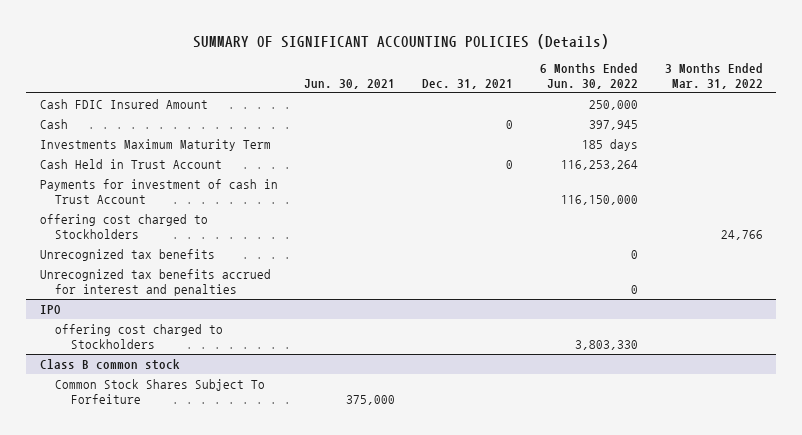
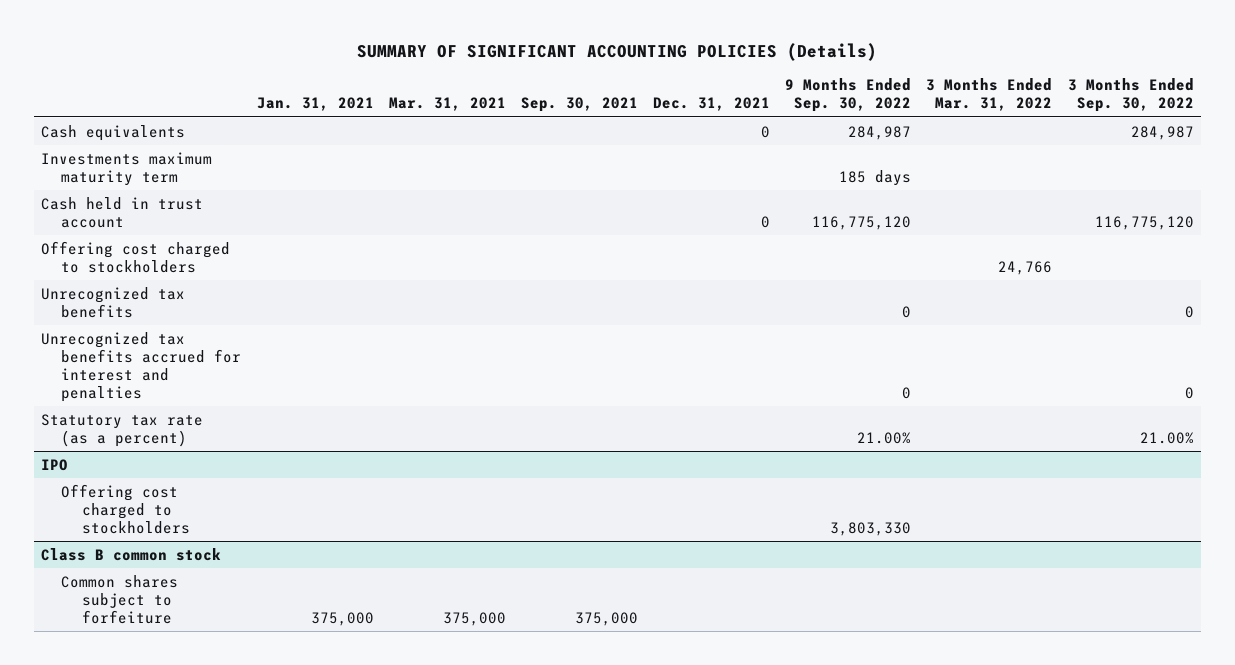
- | Jun. 30, 2021 | Dec. 31, 2021 | 6 Months Ended Jun. 30, 2022 | 3 Months Ended Mar. 31, 2022
+ | Jan. 31, 2021 | Mar. 31, 2021 | Sep. 30, 2021 | Dec. 31, 2021 | 9 Months Ended Sep. 30, 2022 | 3 Months Ended Mar. 31, 2022 | 3 Months Ended Sep. 30, 2022
- Cash FDIC Insured Amount | | | 250,000 |
- Cash | | 0 | 397,945 |
- Investments Maximum Maturity Term | | | 185 days |
- Cash Held in Trust Account | | 0 | 116,253,264 |
- Payments for investment of cash in Trust Account | | | 116,150,000 |
- offering cost charged to Stockholders | | | | 24,766
+ Cash equivalents | | | | 0 | 284,987 | | 284,987
+ Investments maximum maturity term | | | | | 185 days | |
+ Cash held in trust account | | | | 0 | 116,775,120 | | 116,775,120
+ Offering cost charged to stockholders | | | | | | 24,766 |
+ Statutory tax rate (as a percent) | | | | | 21.00% | | 21.00%
@ IPO
- offering cost charged to Stockholders | | | 3,803,330 |
+ Offering cost charged to stockholders | | | | | 3,803,330 | |
@ Class B common stock
- Common Stock Shares Subject To Forfeiture | 375,000 | | |
+ Common shares subject to forfeiture | 375,000 | 375,000 | 375,000 | | | |

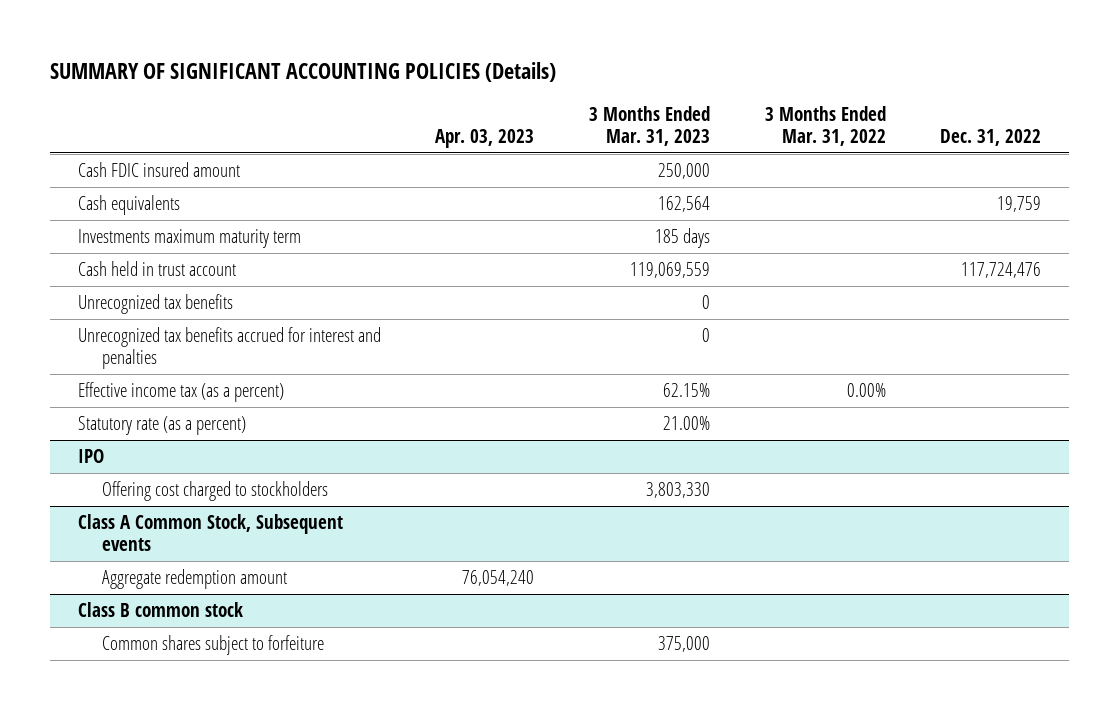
- | Jan. 31, 2021 | Mar. 31, 2021 | Sep. 30, 2021 | Dec. 31, 2021 | 9 Months Ended Sep. 30, 2022 | 3 Months Ended Mar. 31, 2022 | 3 Months Ended Sep. 30, 2022
+ | Apr. 03, 2023 | 3 Months Ended Mar. 31, 2023 | 3 Months Ended Mar. 31, 2022 | Dec. 31, 2022
+ Cash FDIC insured amount | | 250,000 | |
- Offering cost charged to stockholders | | | | | | 24,766 |
- Statutory tax rate (as a percent) | | | | | 21.00% | | 21.00%
+ Effective income tax (as a percent) | | 62.15% | 0.00% |
+ Statutory rate (as a percent) | | 21.00% | |
+ Class A Common Stock, Subsequent events
+ Aggregate redemption amount | 76,054,240 | | |

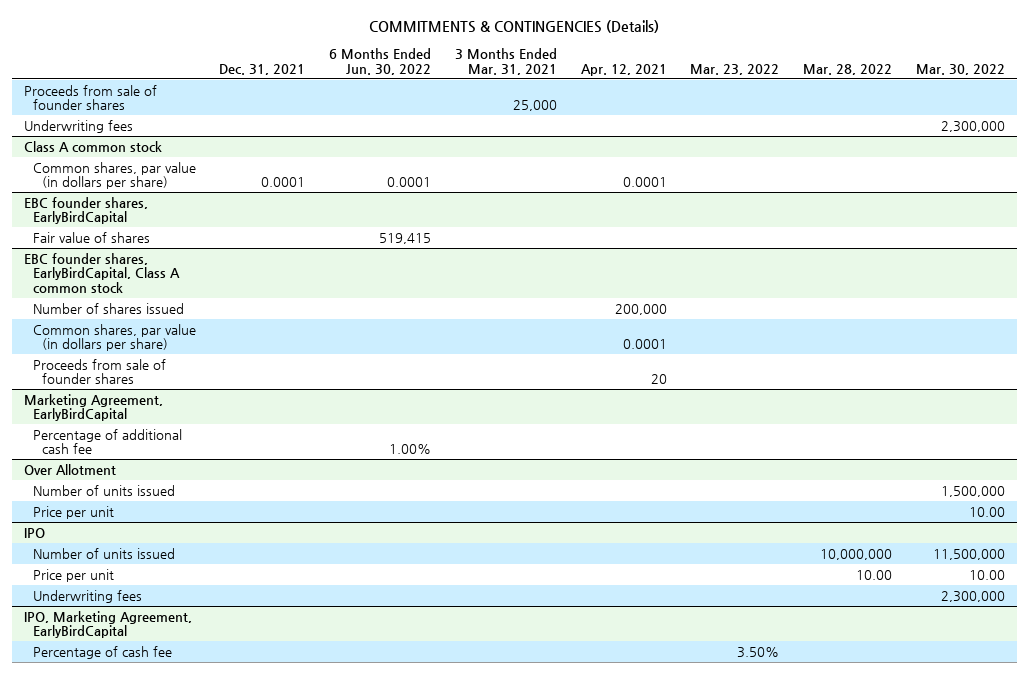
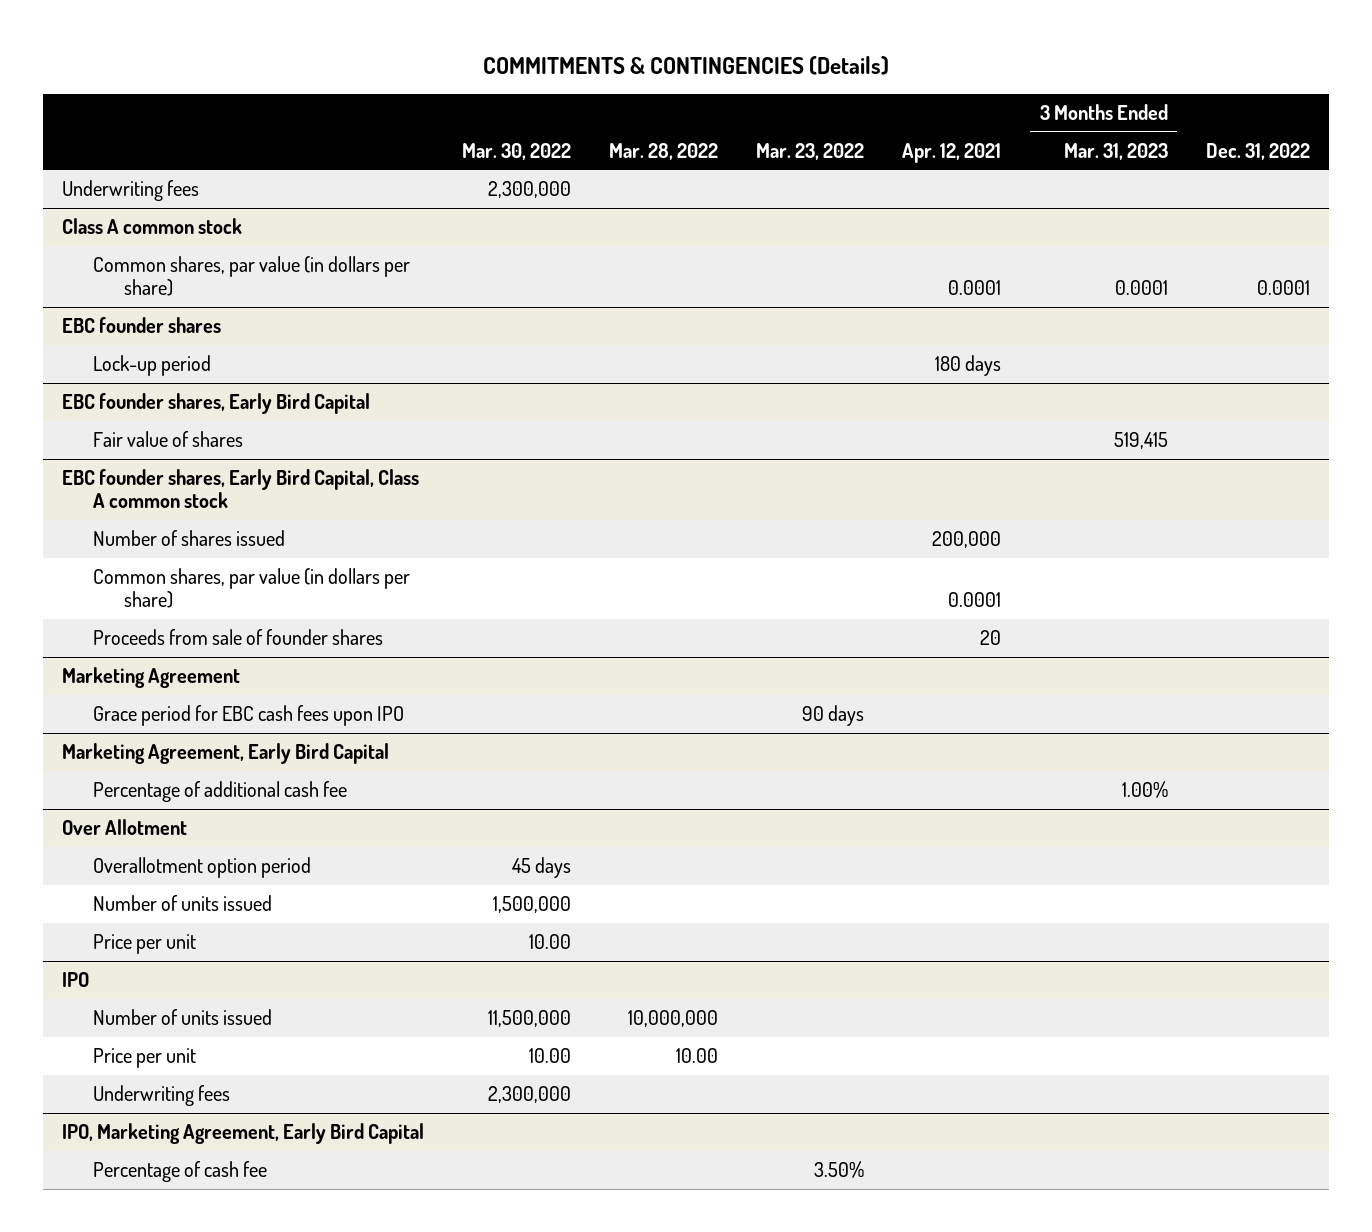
- | Dec. 31, 2021 | 6 Months Ended Jun. 30, 2022 | 3 Months Ended Mar. 31, 2021 | Apr. 12, 2021 | Mar. 23, 2022 | Mar. 28, 2022 | Mar. 30, 2022
+ | Mar. 30, 2022 | Mar. 28, 2022 | Mar. 23, 2022 | Apr. 12, 2021 | 3 Months Ended Mar. 31, 2023 | Dec. 31, 2022
- Proceeds from sale of founder shares | | | 25,000 | | | |
- EBC founder shares, EarlyBirdCapital
- Fair value of shares | | 519,415 | | | | |
- EBC founder shares, EarlyBirdCapital, Class A common stock
+ EBC founder shares
+ Lock-up period | | | | 180 days | |
+ EBC founder shares, Early Bird Capital
+ Fair value of shares | | | | | 519,415 |
+ EBC founder shares, Early Bird Capital, Class A common stock
- Marketing Agreement, EarlyBirdCapital
- Percentage of additional cash fee | | 1.00% | | | | |
+ Marketing Agreement
+ Grace period for EBC cash fees upon IPO | | | 90 days | | |
+ Marketing Agreement, Early Bird Capital
+ Percentage of additional cash fee | | | | | 1.00% |
@ Over Allotment
+ Overallotment option period | 45 days | | | | |
- IPO, Marketing Agreement, EarlyBirdCapital
+ IPO, Marketing Agreement, Early Bird Capital

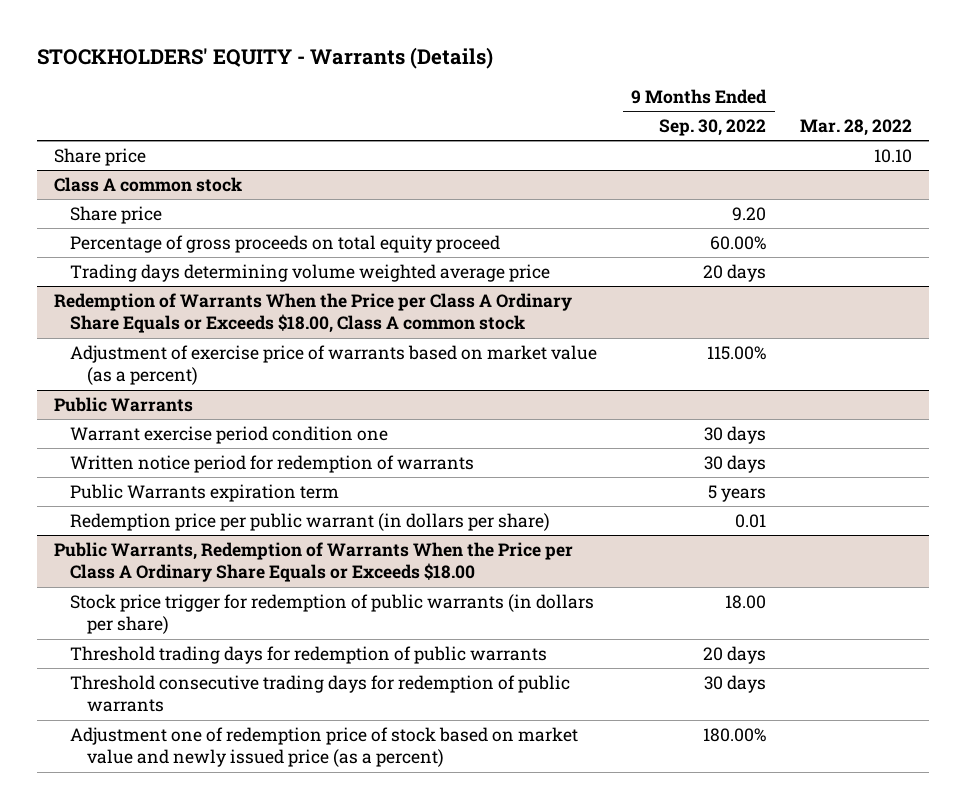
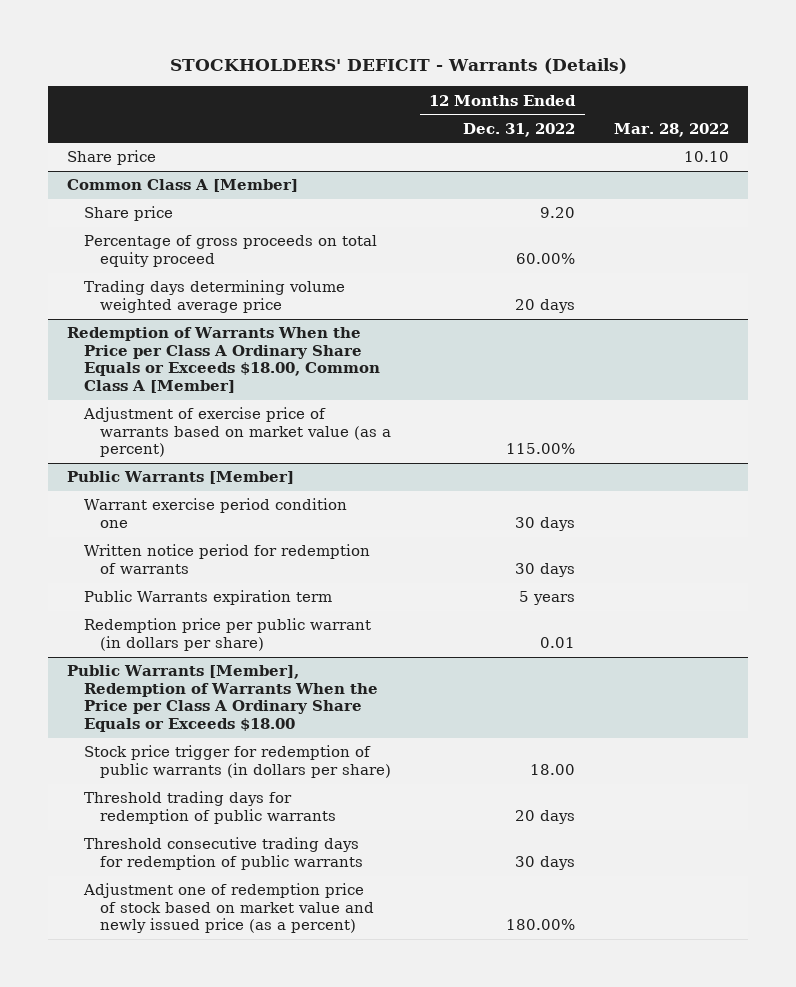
- STOCKHOLDERS' EQUITY - Warrants (Details)
+ STOCKHOLDERS' DEFICIT - Warrants (Details)
- | 9 Months Ended Sep. 30, 2022 | Mar. 28, 2022
+ | 12 Months Ended Dec. 31, 2022 | Mar. 28, 2022
- Class A common stock
+ Common Class A [Member]
- Redemption of Warrants When the Price per Class A Ordinary Share Equals or Exceeds $18.00, Class A common stock
+ Redemption of Warrants When the Price per Class A Ordinary Share Equals or Exceeds $18.00, Common Class A [Member]
- Public Warrants
+ Public Warrants [Member]
- Public Warrants, Redemption of Warrants When the Price per Class A Ordinary Share Equals or Exceeds $18.00
+ Public Warrants [Member], Redemption of Warrants When the Price per Class A Ordinary Share Equals or Exceeds $18.00

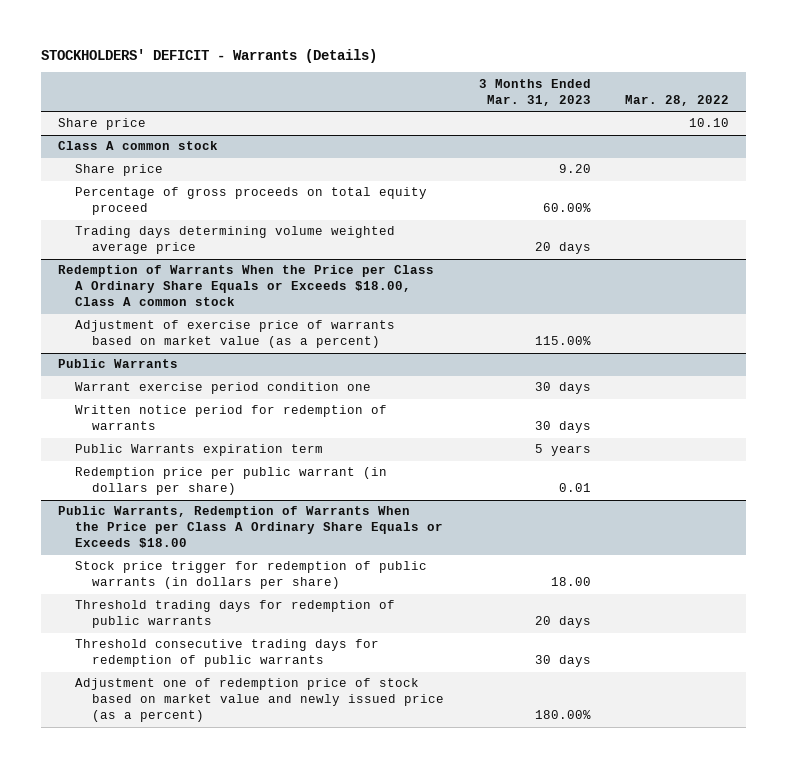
- | 12 Months Ended Dec. 31, 2022 | Mar. 28, 2022
+ | 3 Months Ended Mar. 31, 2023 | Mar. 28, 2022
- Common Class A [Member]
+ Class A common stock
- Redemption of Warrants When the Price per Class A Ordinary Share Equals or Exceeds $18.00, Common Class A [Member]
+ Redemption of Warrants When the Price per Class A Ordinary Share Equals or Exceeds $18.00, Class A common stock
- Public Warrants [Member]
+ Public Warrants
- Public Warrants [Member], Redemption of Warrants When the Price per Class A Ordinary Share Equals or Exceeds $18.00
+ Public Warrants, Redemption of Warrants When the Price per Class A Ordinary Share Equals or Exceeds $18.00

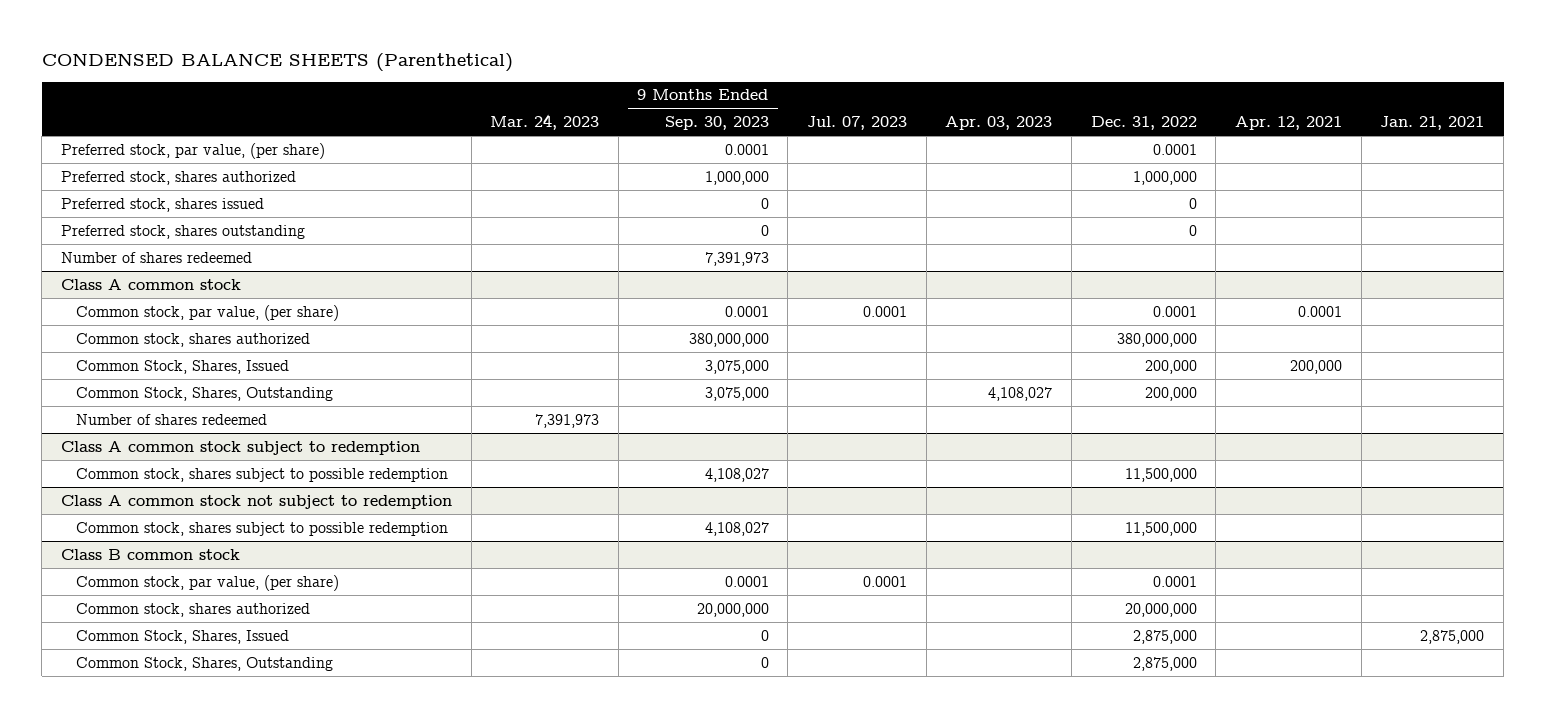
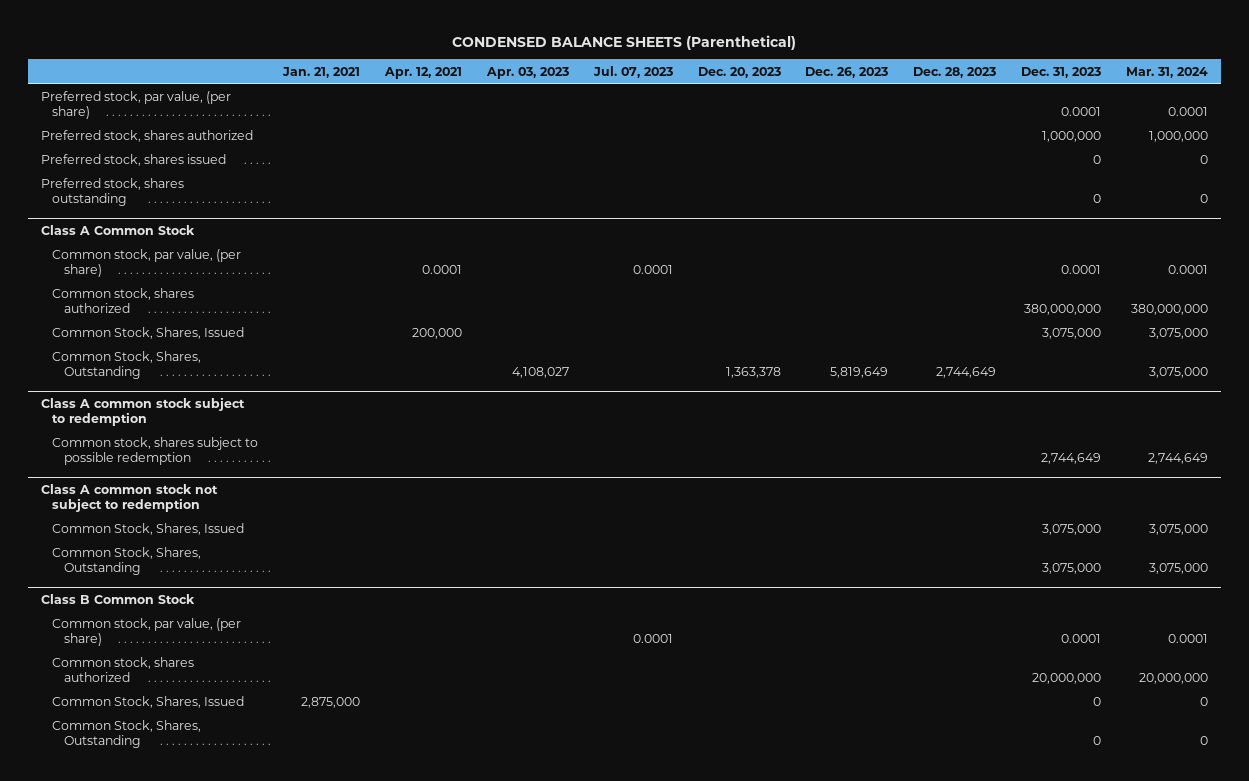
- | Mar. 24, 2023 | 9 Months Ended Sep. 30, 2023 | Jul. 07, 2023 | Apr. 03, 2023 | Dec. 31, 2022 | Apr. 12, 2021 | Jan. 21, 2021
+ | Jan. 21, 2021 | Apr. 12, 2021 | Apr. 03, 2023 | Jul. 07, 2023 | Dec. 20, 2023 | Dec. 26, 2023 | Dec. 28, 2023 | Dec. 31, 2023 | Mar. 31, 2024
- Number of shares redeemed | | 7,391,973 | | | | |
- Class A common stock
+ Class A Common Stock
- Number of shares redeemed | 7,391,973 | | | | | |
@ Class A common stock not subject to redemption
- Common stock, shares subject to possible redemption | | 4,108,027 | | | 11,500,000 | |
- Class B common stock
@ Class A common stock not subject to redemption
+ Common Stock, Shares, Issued | | | | | | | | 3,075,000 | 3,075,000
+ Common Stock, Shares, Outstanding | | | | | | | | 3,075,000 | 3,075,000
+ Class B Common Stock

